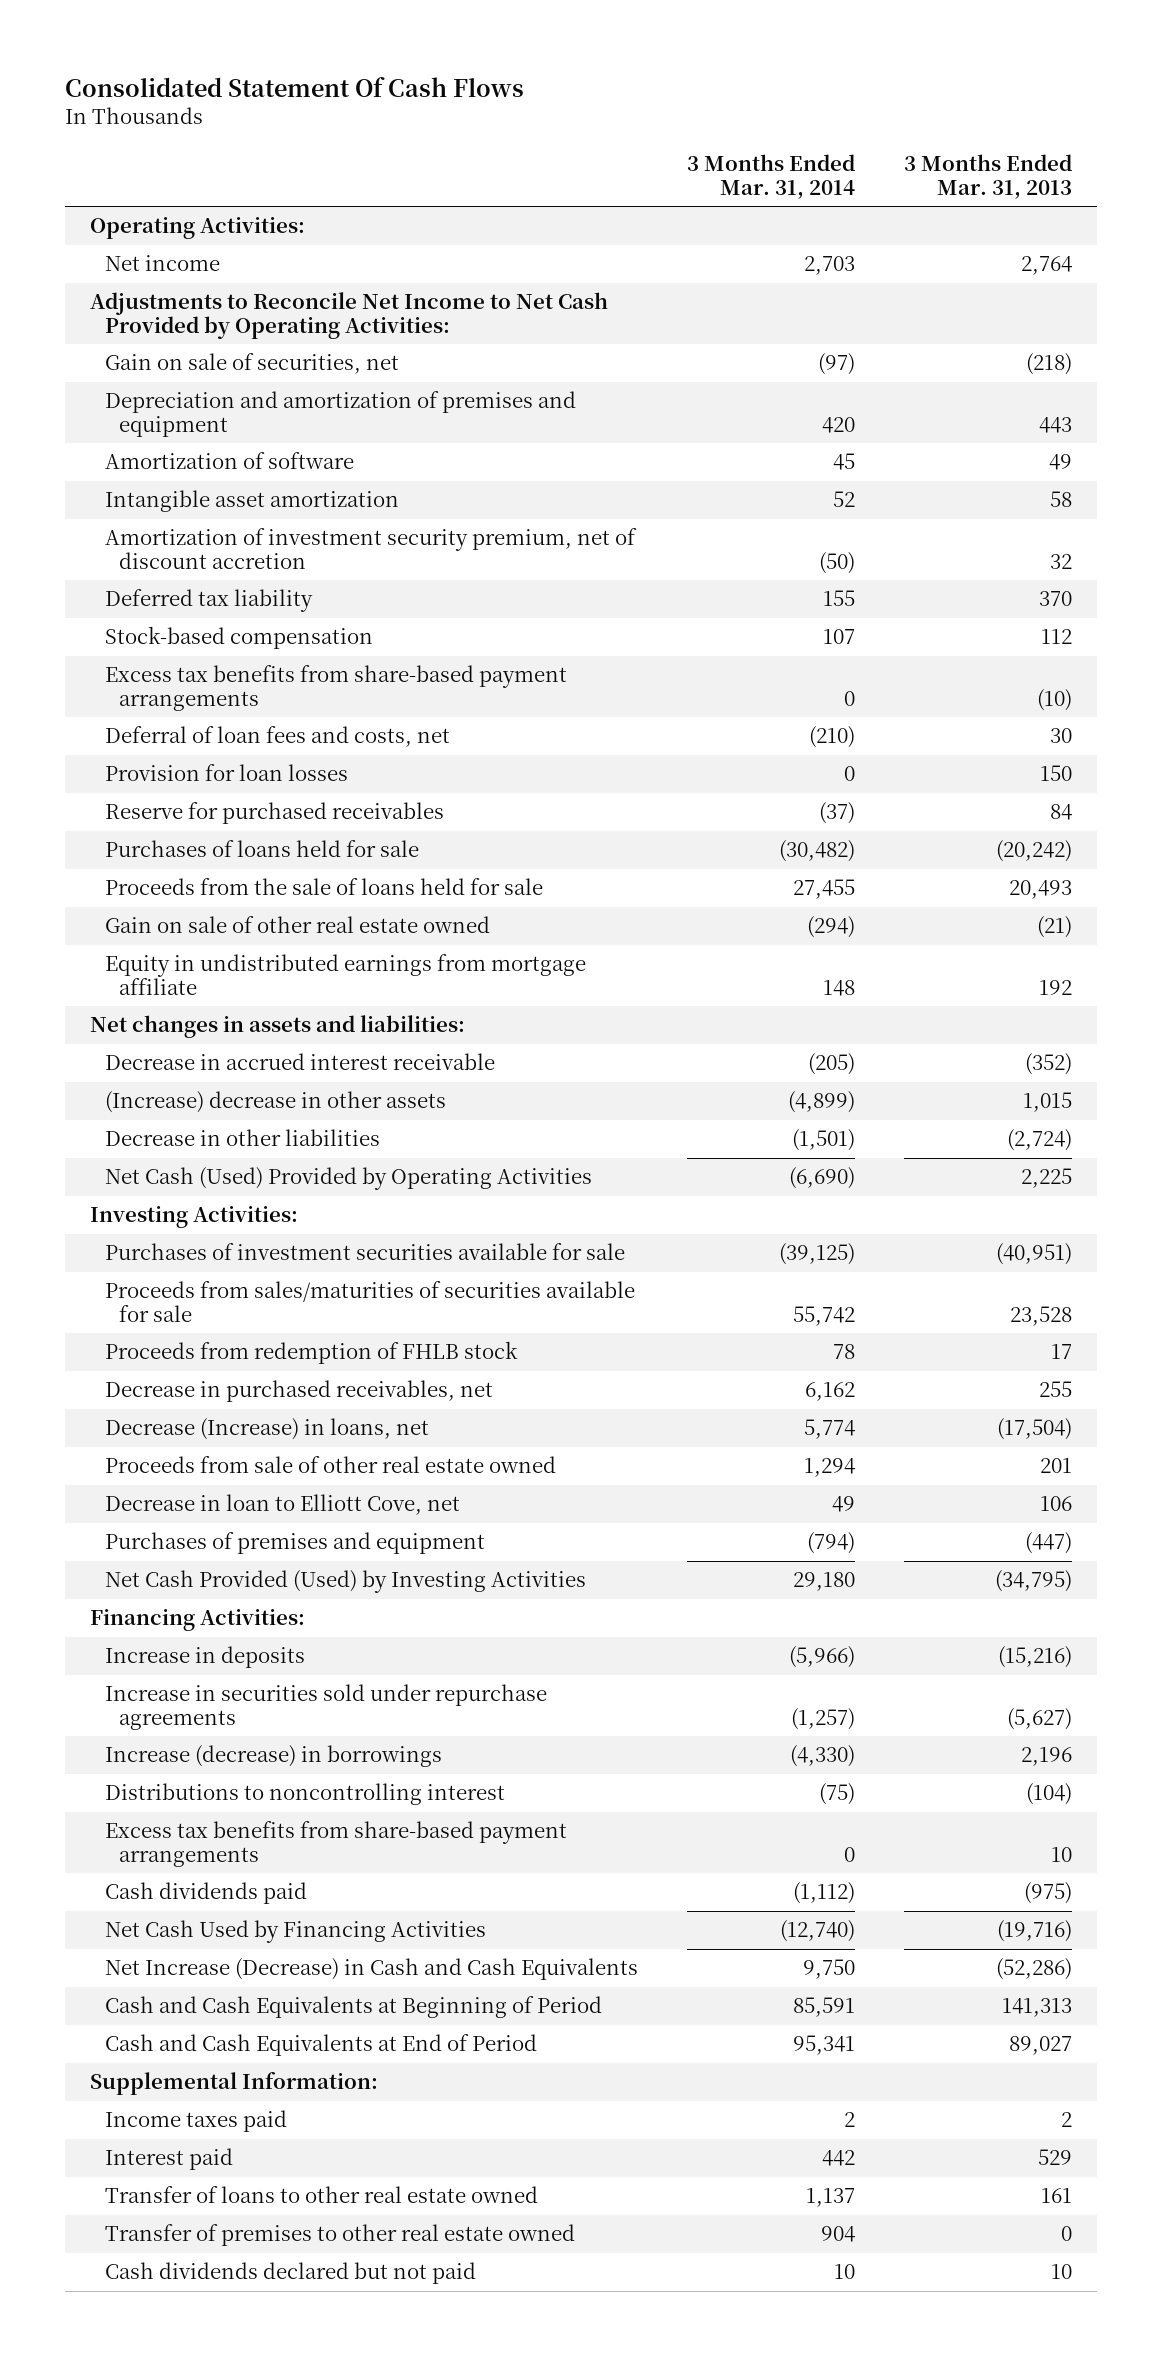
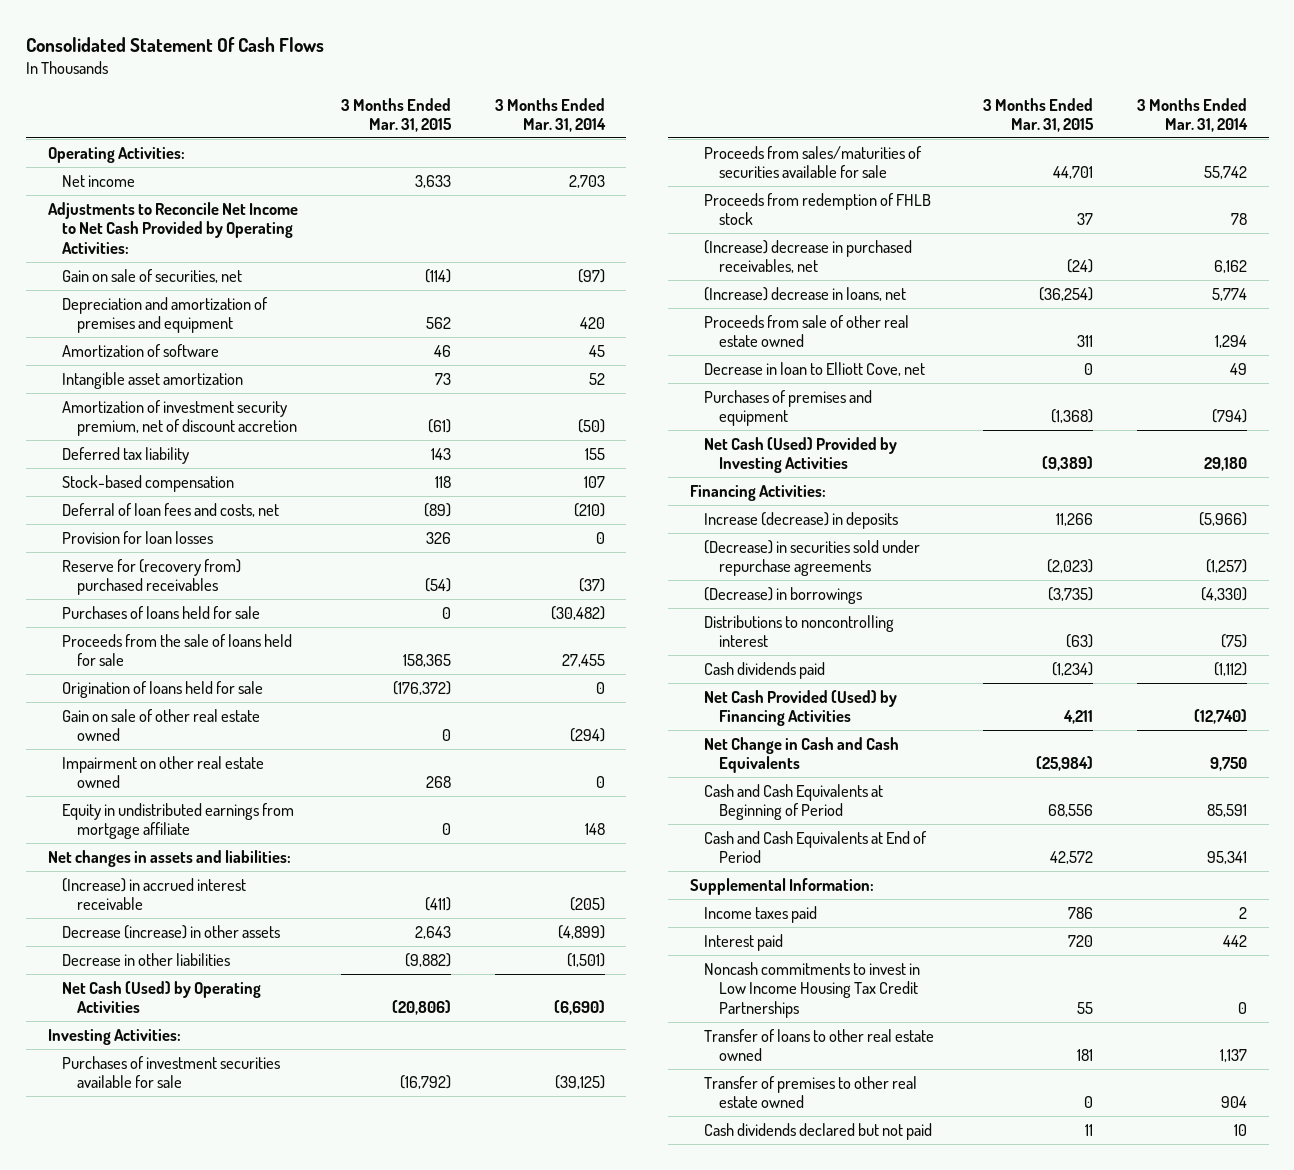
- | 3 Months Ended Mar. 31, 2014 | 3 Months Ended Mar. 31, 2013
+ | 3 Months Ended Mar. 31, 2015 | 3 Months Ended Mar. 31, 2014
- Excess tax benefits from share-based payment arrangements | 0 | (10)
- Reserve for purchased receivables | (37) | 84
+ Reserve for (recovery from) purchased receivables | (54) | (37)
+ Origination of loans held for sale | (176,372) | 0
+ Impairment on other real estate owned | 268 | 0
- Decrease in accrued interest receivable | (205) | (352)
- (Increase) decrease in other assets | (4,899) | 1,015
+ (Increase) in accrued interest receivable | (411) | (205)
+ Decrease (increase) in other assets | 2,643 | (4,899)
- Net Cash (Used) Provided by Operating Activities | (6,690) | 2,225
+ Net Cash (Used) by Operating Activities | (20,806) | (6,690)
- Decrease in purchased receivables, net | 6,162 | 255
- Decrease (Increase) in loans, net | 5,774 | (17,504)
+ (Increase) decrease in purchased receivables, net | (24) | 6,162
+ (Increase) decrease in loans, net | (36,254) | 5,774
- Net Cash Provided (Used) by Investing Activities | 29,180 | (34,795)
+ Net Cash (Used) Provided by Investing Activities | (9,389) | 29,180
- Increase in deposits | (5,966) | (15,216)
- Increase in securities sold under repurchase agreements | (1,257) | (5,627)
- Increase (decrease) in borrowings | (4,330) | 2,196
+ Increase (decrease) in deposits | 11,266 | (5,966)
+ (Decrease) in securities sold under repurchase agreements | (2,023) | (1,257)
+ (Decrease) in borrowings | (3,735) | (4,330)
- Excess tax benefits from share-based payment arrangements | 0 | 10
- Net Cash Used by Financing Activities | (12,740) | (19,716)
- Net Increase (Decrease) in Cash and Cash Equivalents | 9,750 | (52,286)
+ Net Cash Provided (Used) by Financing Activities | 4,211 | (12,740)
+ Net Change in Cash and Cash Equivalents | (25,984) | 9,750
+ Noncash commitments to invest in Low Income Housing Tax Credit Partnerships | 55 | 0

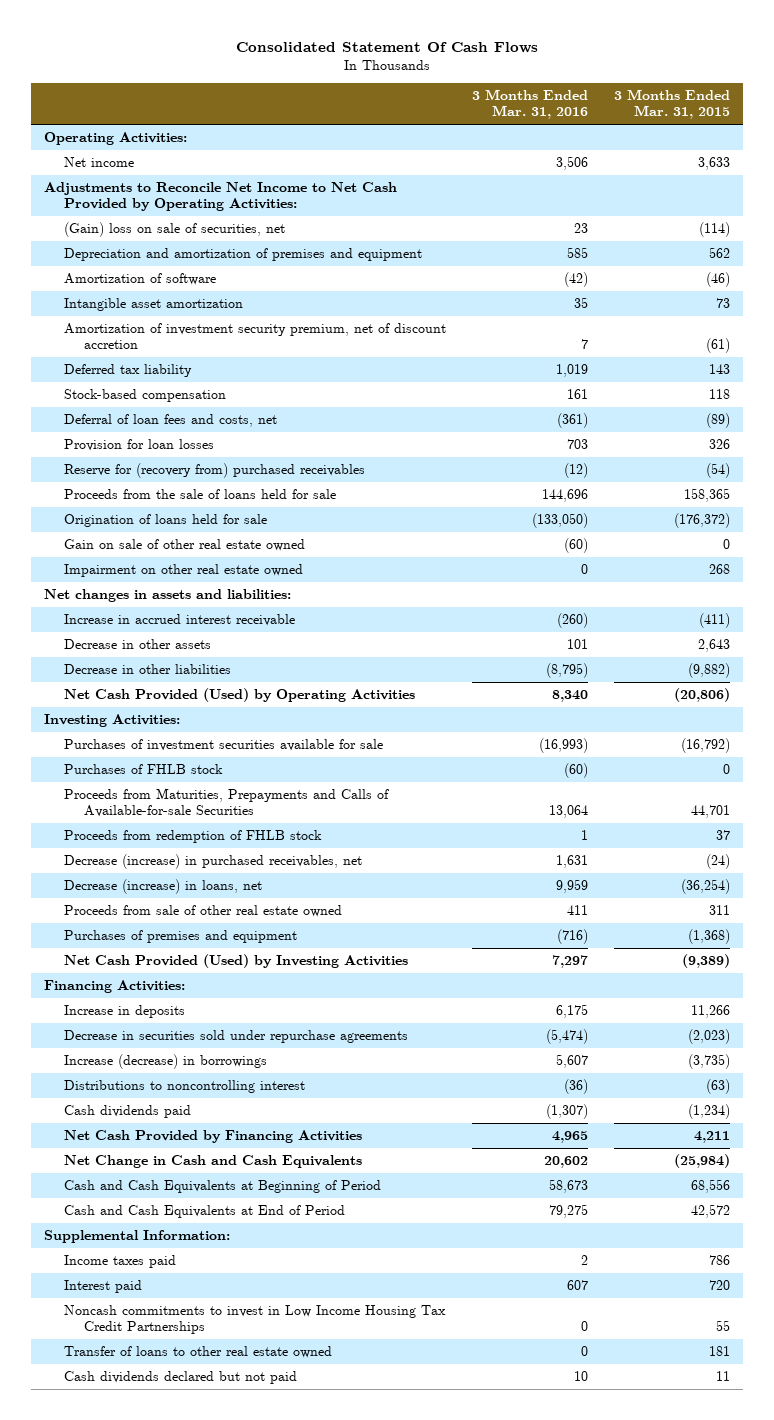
- | 3 Months Ended Mar. 31, 2015 | 3 Months Ended Mar. 31, 2014
+ | 3 Months Ended Mar. 31, 2016 | 3 Months Ended Mar. 31, 2015
- Gain on sale of securities, net | (114) | (97)
+ (Gain) loss on sale of securities, net | 23 | (114)
- Amortization of software | 46 | 45
+ Amortization of software | (42) | (46)
- Purchases of loans held for sale | 0 | (30,482)
- Equity in undistributed earnings from mortgage affiliate | 0 | 148
- (Increase) in accrued interest receivable | (411) | (205)
- Decrease (increase) in other assets | 2,643 | (4,899)
+ Increase in accrued interest receivable | (260) | (411)
+ Decrease in other assets | 101 | 2,643
- Net Cash (Used) by Operating Activities | (20,806) | (6,690)
+ Net Cash Provided (Used) by Operating Activities | 8,340 | (20,806)
- Proceeds from sales/maturities of securities available for sale | 44,701 | 55,742
+ Purchases of FHLB stock | (60) | 0
+ Proceeds from Maturities, Prepayments and Calls of Available-for-sale Securities | 13,064 | 44,701
- (Increase) decrease in purchased receivables, net | (24) | 6,162
- (Increase) decrease in loans, net | (36,254) | 5,774
+ Decrease (increase) in purchased receivables, net | 1,631 | (24)
+ Decrease (increase) in loans, net | 9,959 | (36,254)
- Decrease in loan to Elliott Cove, net | 0 | 49
- Net Cash (Used) Provided by Investing Activities | (9,389) | 29,180
+ Net Cash Provided (Used) by Investing Activities | 7,297 | (9,389)
- Increase (decrease) in deposits | 11,266 | (5,966)
- (Decrease) in securities sold under repurchase agreements | (2,023) | (1,257)
- (Decrease) in borrowings | (3,735) | (4,330)
+ Increase in deposits | 6,175 | 11,266
+ Decrease in securities sold under repurchase agreements | (5,474) | (2,023)
+ Increase (decrease) in borrowings | 5,607 | (3,735)
- Net Cash Provided (Used) by Financing Activities | 4,211 | (12,740)
+ Net Cash Provided by Financing Activities | 4,965 | 4,211
- Transfer of premises to other real estate owned | 0 | 904

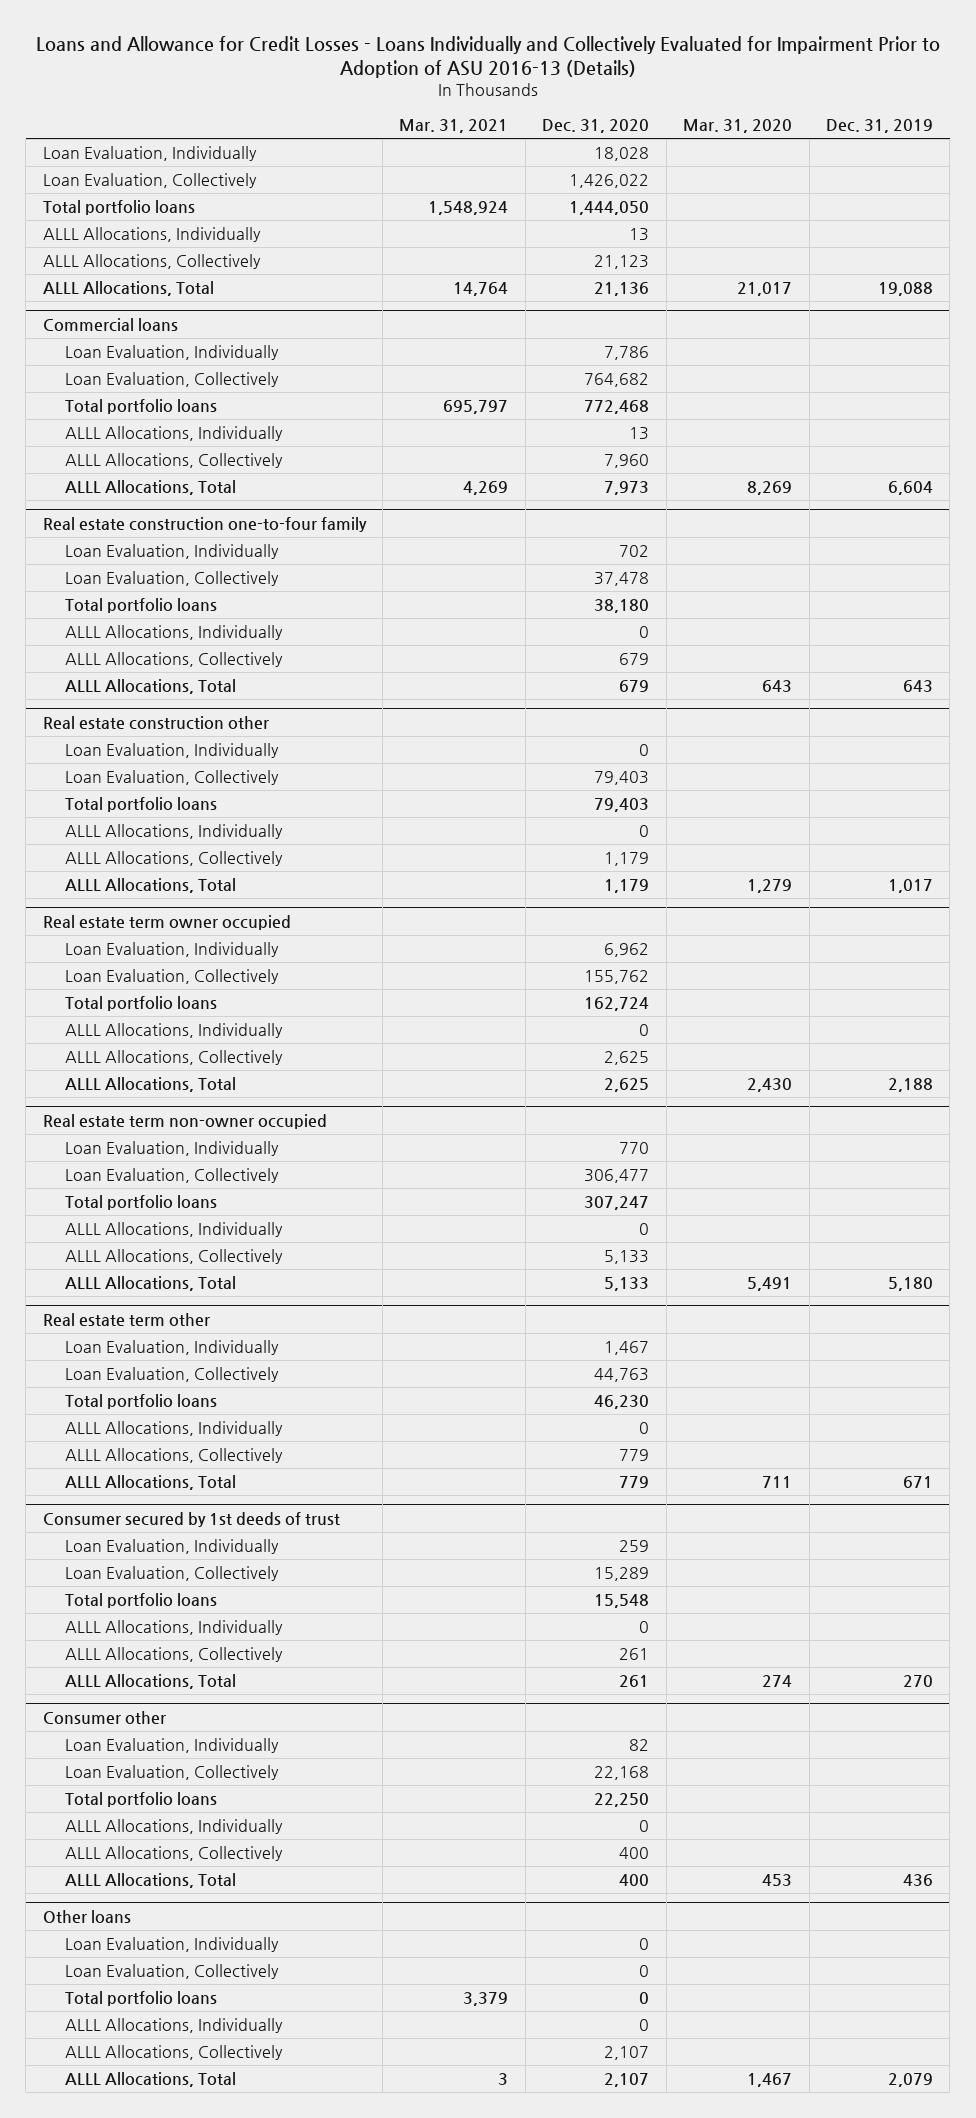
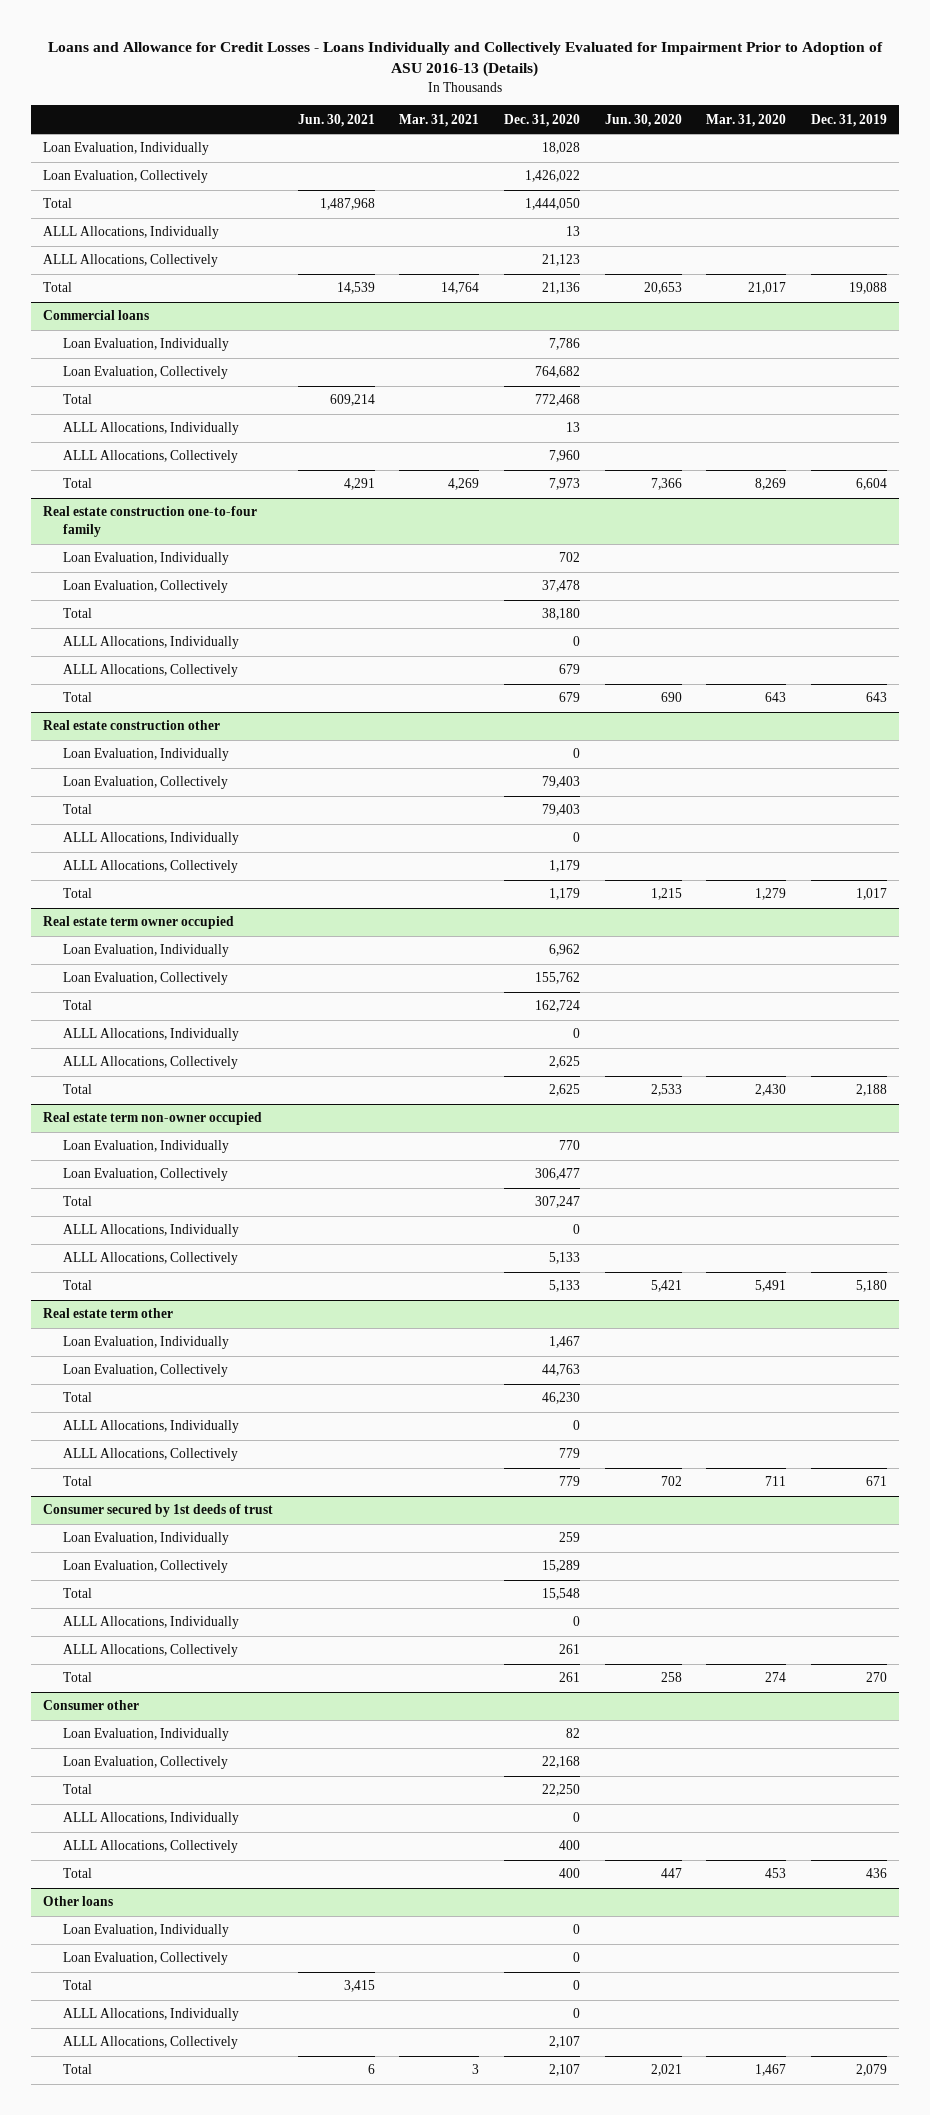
- | Mar. 31, 2021 | Dec. 31, 2020 | Mar. 31, 2020 | Dec. 31, 2019
+ | Jun. 30, 2021 | Mar. 31, 2021 | Dec. 31, 2020 | Jun. 30, 2020 | Mar. 31, 2020 | Dec. 31, 2019
- Total portfolio loans | 1,548,924 | 1,444,050 | |
+ Total | 1,487,968 | | 1,444,050 | | |
- ALLL Allocations, Total | 14,764 | 21,136 | 21,017 | 19,088
+ Total | 14,539 | 14,764 | 21,136 | 20,653 | 21,017 | 19,088
@ Commercial loans
- Total portfolio loans | 695,797 | 772,468 | |
+ Total | 609,214 | | 772,468 | | |
- ALLL Allocations, Total | 4,269 | 7,973 | 8,269 | 6,604
+ Total | 4,291 | 4,269 | 7,973 | 7,366 | 8,269 | 6,604
@ Real estate construction one-to-four family
- Total portfolio loans | | 38,180 | |
+ Total | | | 38,180 | | |
- ALLL Allocations, Total | | 679 | 643 | 643
+ Total | | | 679 | 690 | 643 | 643
@ Real estate construction other
- Total portfolio loans | | 79,403 | |
+ Total | | | 79,403 | | |
- ALLL Allocations, Total | | 1,179 | 1,279 | 1,017
+ Total | | | 1,179 | 1,215 | 1,279 | 1,017
@ Real estate term owner occupied
- Total portfolio loans | | 162,724 | |
+ Total | | | 162,724 | | |
- ALLL Allocations, Total | | 2,625 | 2,430 | 2,188
+ Total | | | 2,625 | 2,533 | 2,430 | 2,188
@ Real estate term non-owner occupied
- Total portfolio loans | | 307,247 | |
+ Total | | | 307,247 | | |
- ALLL Allocations, Total | | 5,133 | 5,491 | 5,180
+ Total | | | 5,133 | 5,421 | 5,491 | 5,180
@ Real estate term other
- Total portfolio loans | | 46,230 | |
+ Total | | | 46,230 | | |
- ALLL Allocations, Total | | 779 | 711 | 671
+ Total | | | 779 | 702 | 711 | 671
@ Consumer secured by 1st deeds of trust
- Total portfolio loans | | 15,548 | |
+ Total | | | 15,548 | | |
- ALLL Allocations, Total | | 261 | 274 | 270
+ Total | | | 261 | 258 | 274 | 270
@ Consumer other
- Total portfolio loans | | 22,250 | |
+ Total | | | 22,250 | | |
- ALLL Allocations, Total | | 400 | 453 | 436
+ Total | | | 400 | 447 | 453 | 436
@ Other loans
- Total portfolio loans | 3,379 | 0 | |
+ Total | 3,415 | | 0 | | |
- ALLL Allocations, Total | 3 | 2,107 | 1,467 | 2,079
+ Total | 6 | 3 | 2,107 | 2,021 | 1,467 | 2,079

